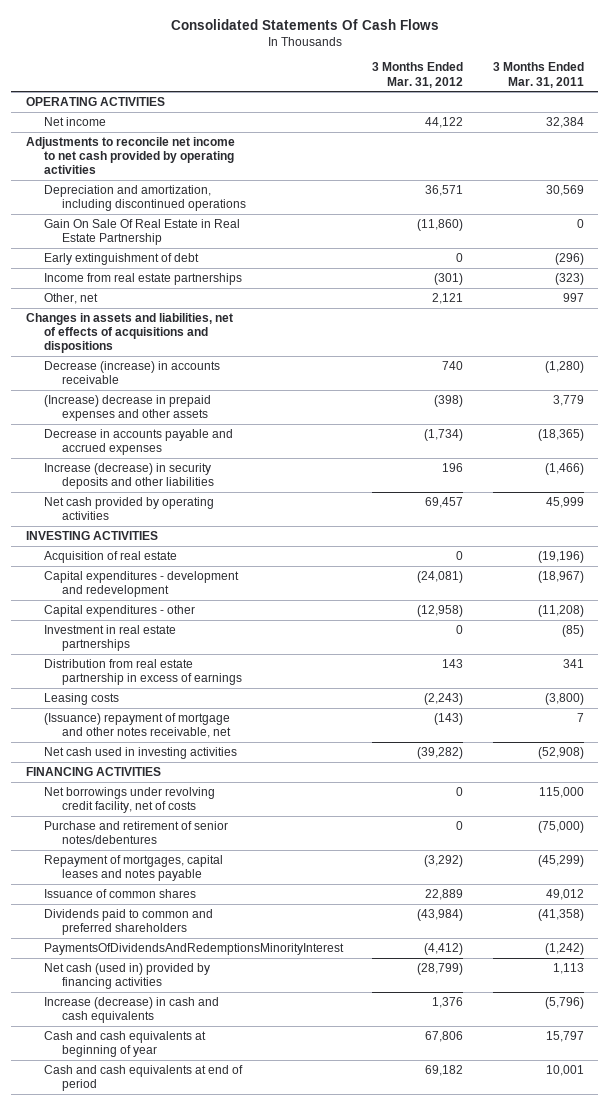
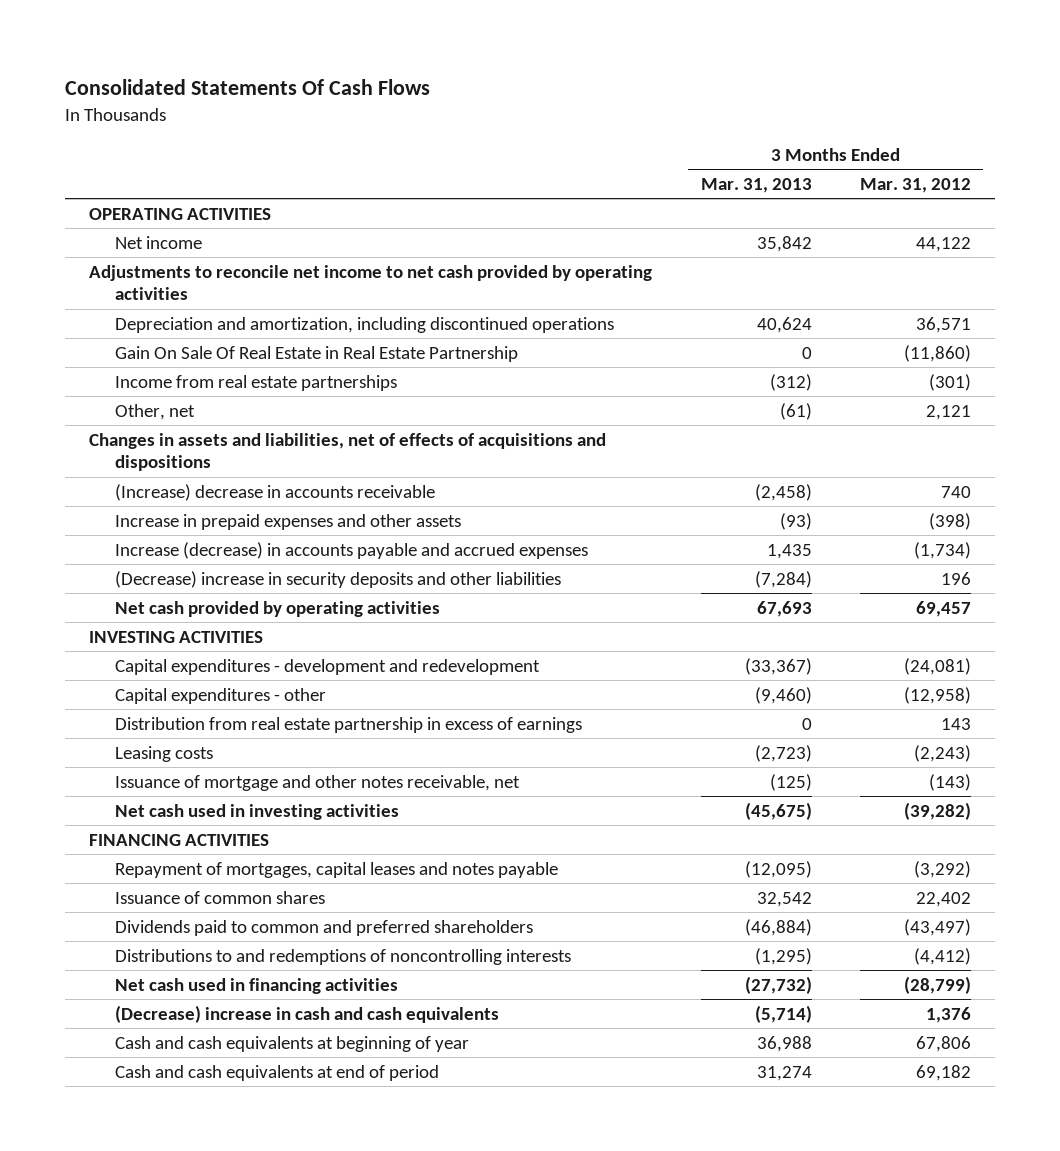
- | 3 Months Ended Mar. 31, 2012 | 3 Months Ended Mar. 31, 2011
+ | 3 Months Ended Mar. 31, 2013 | 3 Months Ended Mar. 31, 2012
- Early extinguishment of debt | 0 | (296)
- Decrease (increase) in accounts receivable | 740 | (1,280)
- (Increase) decrease in prepaid expenses and other assets | (398) | 3,779
- Decrease in accounts payable and accrued expenses | (1,734) | (18,365)
- Increase (decrease) in security deposits and other liabilities | 196 | (1,466)
+ (Increase) decrease in accounts receivable | (2,458) | 740
+ Increase in prepaid expenses and other assets | (93) | (398)
+ Increase (decrease) in accounts payable and accrued expenses | 1,435 | (1,734)
+ (Decrease) increase in security deposits and other liabilities | (7,284) | 196
- Acquisition of real estate | 0 | (19,196)
- Investment in real estate partnerships | 0 | (85)
- (Issuance) repayment of mortgage and other notes receivable, net | (143) | 7
+ Issuance of mortgage and other notes receivable, net | (125) | (143)
- Net borrowings under revolving credit facility, net of costs | 0 | 115,000
- Purchase and retirement of senior notes/debentures | 0 | (75,000)
- Issuance of common shares | 22,889 | 49,012
- Dividends paid to common and preferred shareholders | (43,984) | (41,358)
- PaymentsOfDividendsAndRedemptionsMinorityInterest | (4,412) | (1,242)
- Net cash (used in) provided by financing activities | (28,799) | 1,113
- Increase (decrease) in cash and cash equivalents | 1,376 | (5,796)
+ Issuance of common shares | 32,542 | 22,402
+ Dividends paid to common and preferred shareholders | (46,884) | (43,497)
+ Distributions to and redemptions of noncontrolling interests | (1,295) | (4,412)
+ Net cash used in financing activities | (27,732) | (28,799)
+ (Decrease) increase in cash and cash equivalents | (5,714) | 1,376

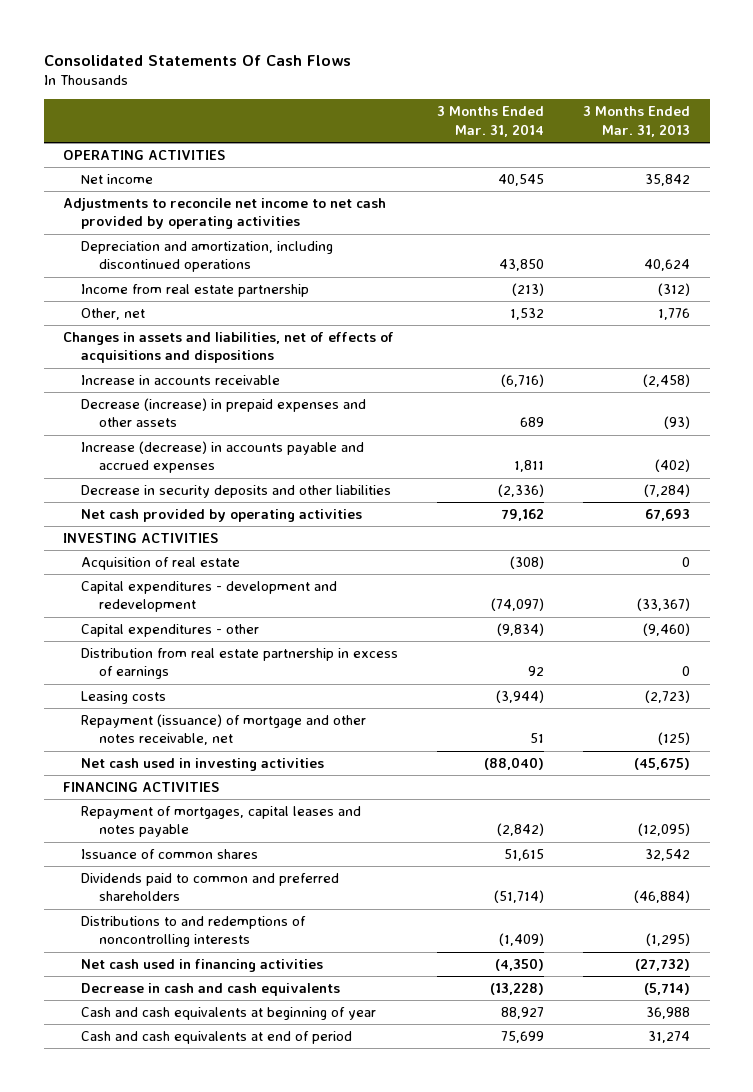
- | 3 Months Ended Mar. 31, 2013 | 3 Months Ended Mar. 31, 2012
+ | 3 Months Ended Mar. 31, 2014 | 3 Months Ended Mar. 31, 2013
- Gain On Sale Of Real Estate in Real Estate Partnership | 0 | (11,860)
- Income from real estate partnerships | (312) | (301)
- Other, net | (61) | 2,121
+ Income from real estate partnership | (213) | (312)
+ Other, net | 1,532 | 1,776
- (Increase) decrease in accounts receivable | (2,458) | 740
- Increase in prepaid expenses and other assets | (93) | (398)
- Increase (decrease) in accounts payable and accrued expenses | 1,435 | (1,734)
- (Decrease) increase in security deposits and other liabilities | (7,284) | 196
+ Increase in accounts receivable | (6,716) | (2,458)
+ Decrease (increase) in prepaid expenses and other assets | 689 | (93)
+ Increase (decrease) in accounts payable and accrued expenses | 1,811 | (402)
+ Decrease in security deposits and other liabilities | (2,336) | (7,284)
+ Acquisition of real estate | (308) | 0
- Issuance of mortgage and other notes receivable, net | (125) | (143)
+ Repayment (issuance) of mortgage and other notes receivable, net | 51 | (125)
- (Decrease) increase in cash and cash equivalents | (5,714) | 1,376
+ Decrease in cash and cash equivalents | (13,228) | (5,714)

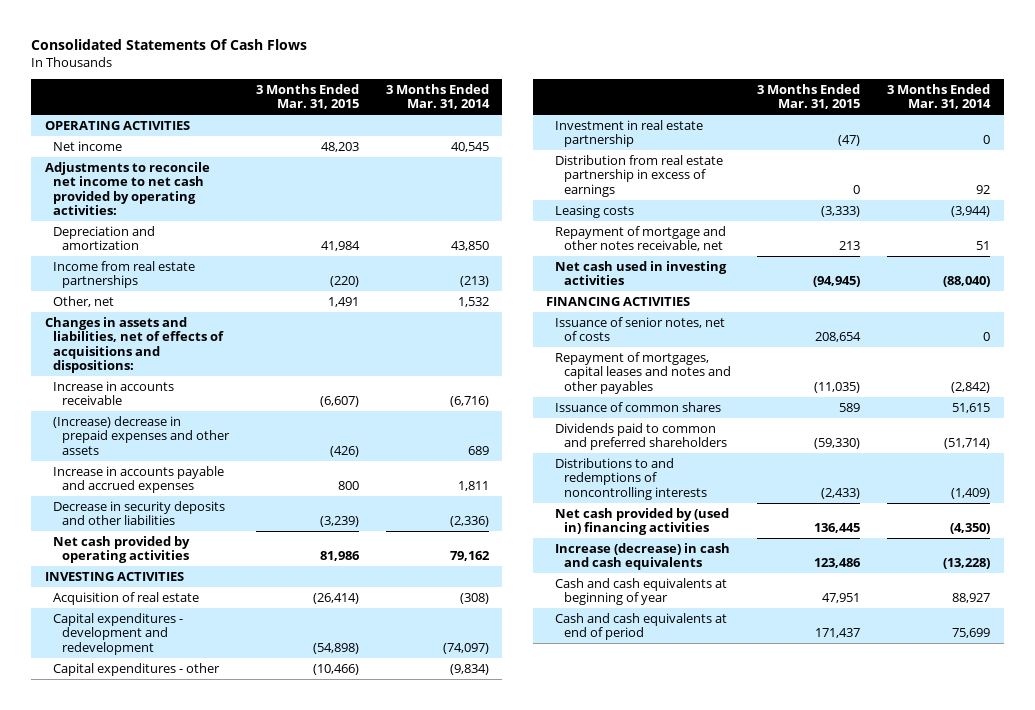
- | 3 Months Ended Mar. 31, 2014 | 3 Months Ended Mar. 31, 2013
+ | 3 Months Ended Mar. 31, 2015 | 3 Months Ended Mar. 31, 2014
- Adjustments to reconcile net income to net cash provided by operating activities
- Depreciation and amortization, including discontinued operations | 43,850 | 40,624
- Income from real estate partnership | (213) | (312)
+ Adjustments to reconcile net income to net cash provided by operating activities:
+ Depreciation and amortization | 41,984 | 43,850
+ Income from real estate partnerships | (220) | (213)
- Changes in assets and liabilities, net of effects of acquisitions and dispositions
+ Changes in assets and liabilities, net of effects of acquisitions and dispositions:
- Decrease (increase) in prepaid expenses and other assets | 689 | (93)
- Increase (decrease) in accounts payable and accrued expenses | 1,811 | (402)
+ (Increase) decrease in prepaid expenses and other assets | (426) | 689
+ Increase in accounts payable and accrued expenses | 800 | 1,811
+ Investment in real estate partnership | (47) | 0
- Repayment (issuance) of mortgage and other notes receivable, net | 51 | (125)
+ Repayment of mortgage and other notes receivable, net | 213 | 51
- Repayment of mortgages, capital leases and notes payable | (2,842) | (12,095)
+ Issuance of senior notes, net of costs | 208,654 | 0
+ Repayment of mortgages, capital leases and notes and other payables | (11,035) | (2,842)
- Net cash used in financing activities | (4,350) | (27,732)
- Decrease in cash and cash equivalents | (13,228) | (5,714)
+ Net cash provided by (used in) financing activities | 136,445 | (4,350)
+ Increase (decrease) in cash and cash equivalents | 123,486 | (13,228)

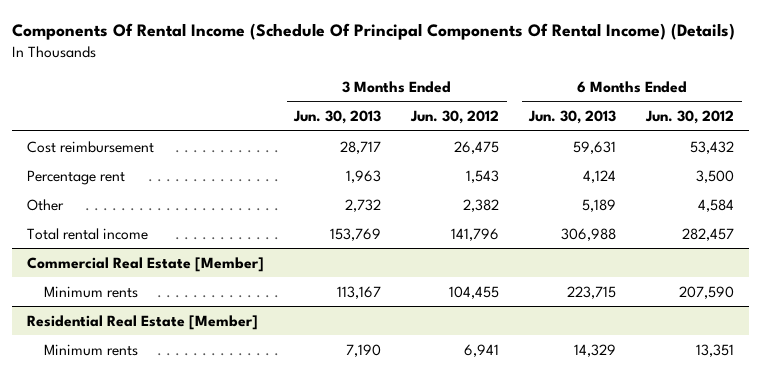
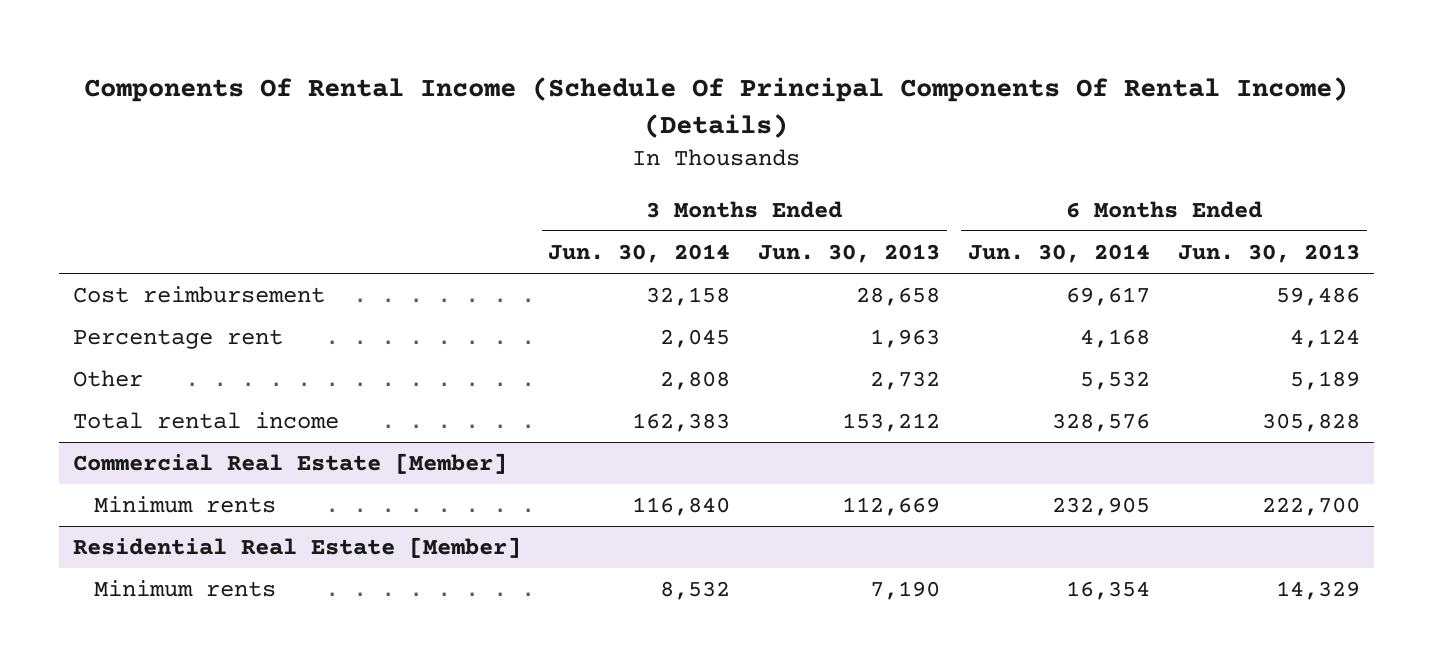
- | 3 Months Ended Jun. 30, 2013 | 3 Months Ended Jun. 30, 2012 | 6 Months Ended Jun. 30, 2013 | 6 Months Ended Jun. 30, 2012
+ | 3 Months Ended Jun. 30, 2014 | 3 Months Ended Jun. 30, 2013 | 6 Months Ended Jun. 30, 2014 | 6 Months Ended Jun. 30, 2013
- Cost reimbursement | 28,717 | 26,475 | 59,631 | 53,432
+ Cost reimbursement | 32,158 | 28,658 | 69,617 | 59,486
- Total rental income | 153,769 | 141,796 | 306,988 | 282,457
+ Total rental income | 162,383 | 153,212 | 328,576 | 305,828
@ Commercial Real Estate [Member]
- Minimum rents | 113,167 | 104,455 | 223,715 | 207,590
+ Minimum rents | 116,840 | 112,669 | 232,905 | 222,700

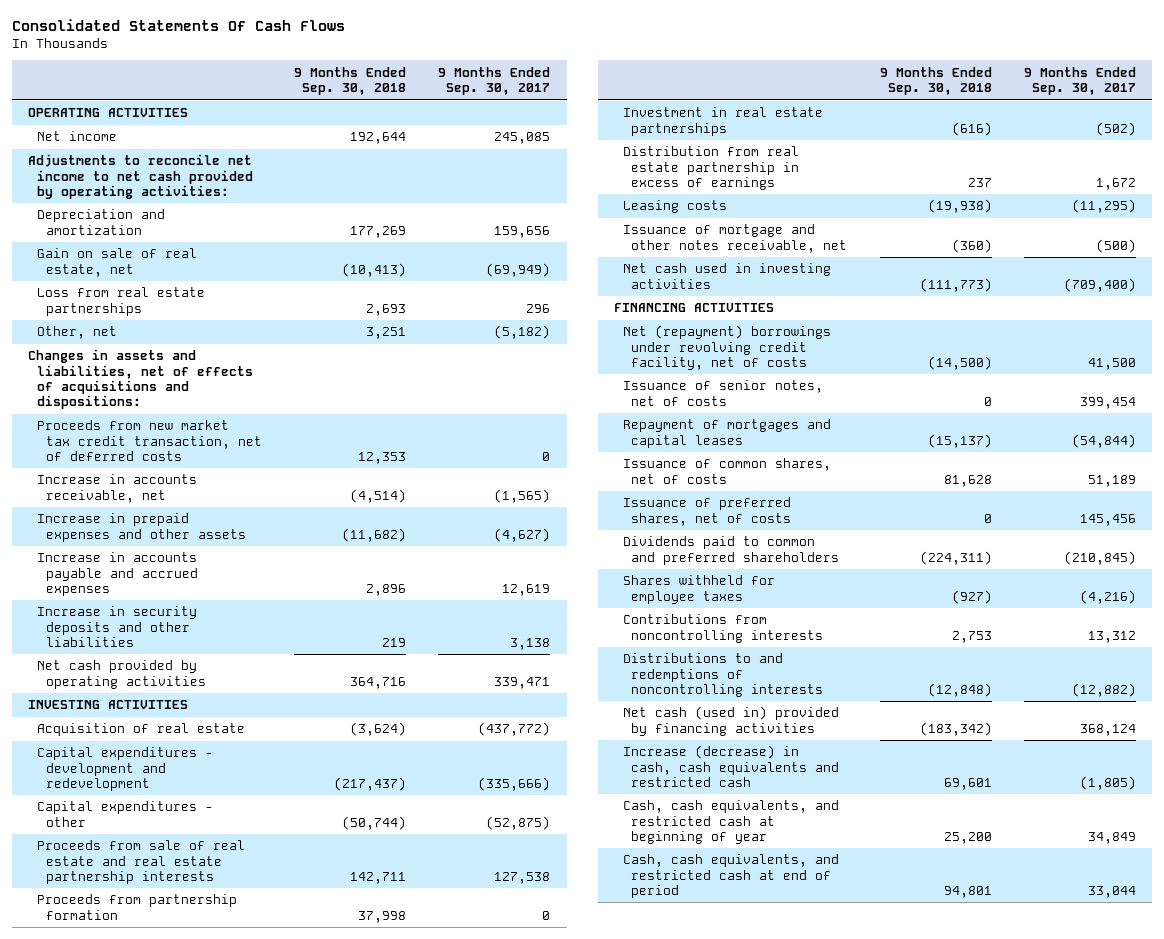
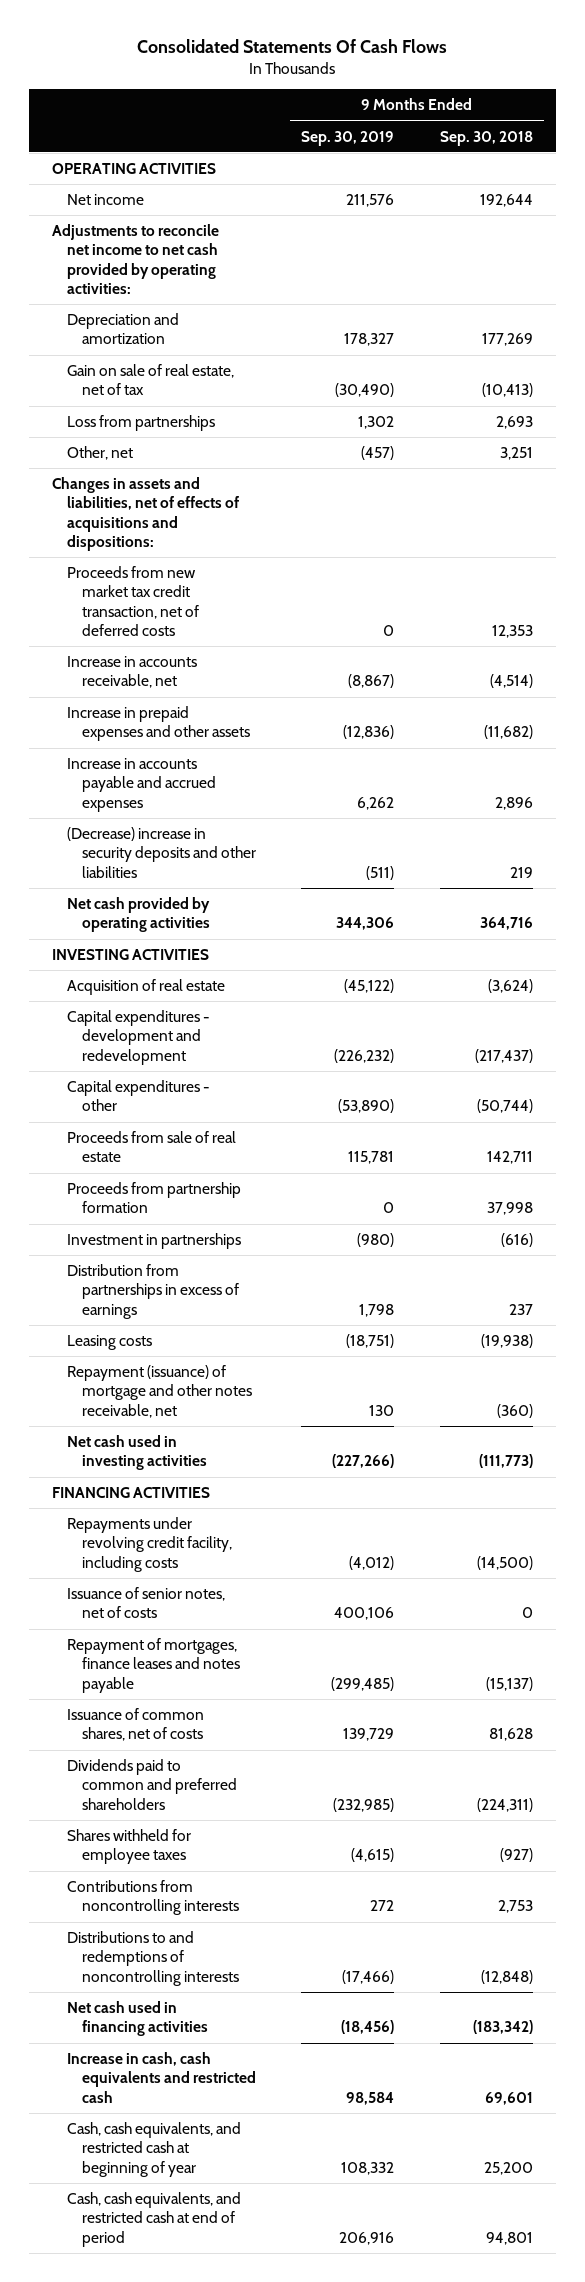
- | 9 Months Ended Sep. 30, 2018 | 9 Months Ended Sep. 30, 2017
+ | 9 Months Ended Sep. 30, 2019 | 9 Months Ended Sep. 30, 2018
- Gain on sale of real estate, net | (10,413) | (69,949)
- Loss from real estate partnerships | 2,693 | 296
+ Gain on sale of real estate, net of tax | (30,490) | (10,413)
+ Loss from partnerships | 1,302 | 2,693
- Increase in security deposits and other liabilities | 219 | 3,138
+ (Decrease) increase in security deposits and other liabilities | (511) | 219
- Proceeds from sale of real estate and real estate partnership interests | 142,711 | 127,538
+ Proceeds from sale of real estate | 115,781 | 142,711
- Investment in real estate partnerships | (616) | (502)
- Distribution from real estate partnership in excess of earnings | 237 | 1,672
+ Investment in partnerships | (980) | (616)
+ Distribution from partnerships in excess of earnings | 1,798 | 237
- Issuance of mortgage and other notes receivable, net | (360) | (500)
+ Repayment (issuance) of mortgage and other notes receivable, net | 130 | (360)
- Net (repayment) borrowings under revolving credit facility, net of costs | (14,500) | 41,500
+ Repayments under revolving credit facility, including costs | (4,012) | (14,500)
- Repayment of mortgages and capital leases | (15,137) | (54,844)
+ Repayment of mortgages, finance leases and notes payable | (299,485) | (15,137)
- Issuance of preferred shares, net of costs | 0 | 145,456
- Net cash (used in) provided by financing activities | (183,342) | 368,124
- Increase (decrease) in cash, cash equivalents and restricted cash | 69,601 | (1,805)
+ Net cash used in financing activities | (18,456) | (183,342)
+ Increase in cash, cash equivalents and restricted cash | 98,584 | 69,601

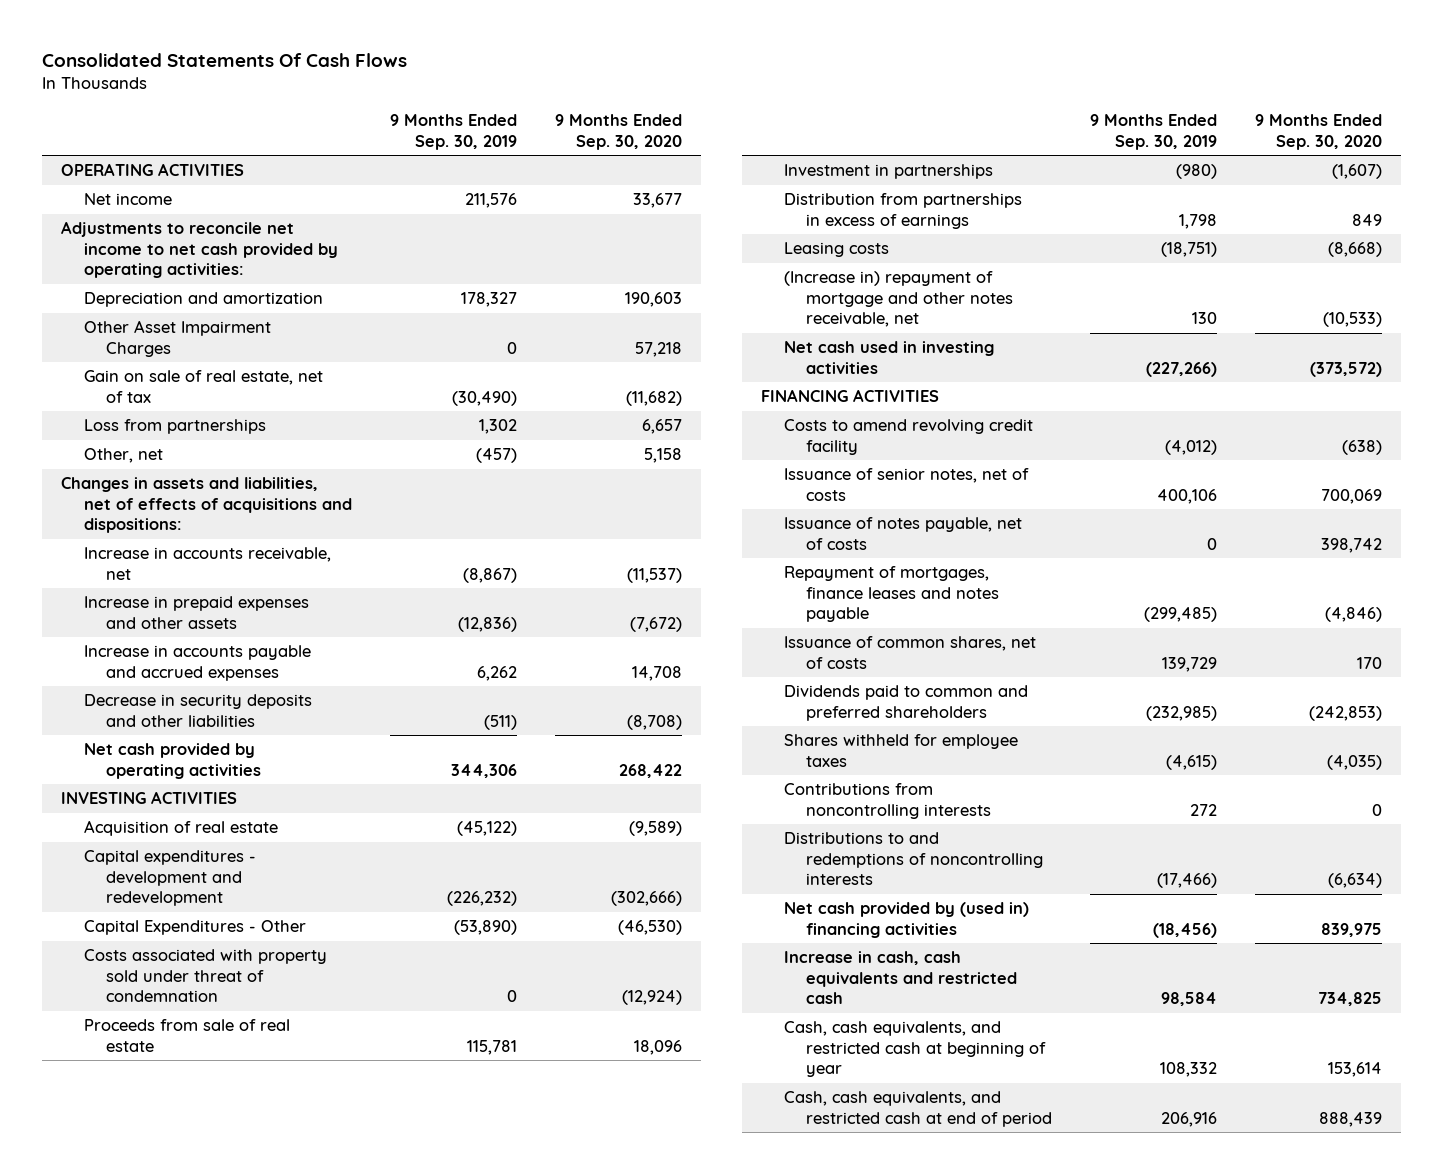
- | 9 Months Ended Sep. 30, 2019 | 9 Months Ended Sep. 30, 2018
+ | 9 Months Ended Sep. 30, 2019 | 9 Months Ended Sep. 30, 2020
+ Other Asset Impairment Charges | 0 | 57,218
- Proceeds from new market tax credit transaction, net of deferred costs | 0 | 12,353
- (Decrease) increase in security deposits and other liabilities | (511) | 219
+ Decrease in security deposits and other liabilities | (511) | (8,708)
- Capital expenditures - other | (53,890) | (50,744)
+ Capital Expenditures - Other | (53,890) | (46,530)
+ Costs associated with property sold under threat of condemnation | 0 | (12,924)
- Proceeds from partnership formation | 0 | 37,998
- Repayment (issuance) of mortgage and other notes receivable, net | 130 | (360)
+ (Increase in) repayment of mortgage and other notes receivable, net | 130 | (10,533)
- Repayments under revolving credit facility, including costs | (4,012) | (14,500)
+ Costs to amend revolving credit facility | (4,012) | (638)
+ Issuance of notes payable, net of costs | 0 | 398,742
- Net cash used in financing activities | (18,456) | (183,342)
+ Net cash provided by (used in) financing activities | (18,456) | 839,975

